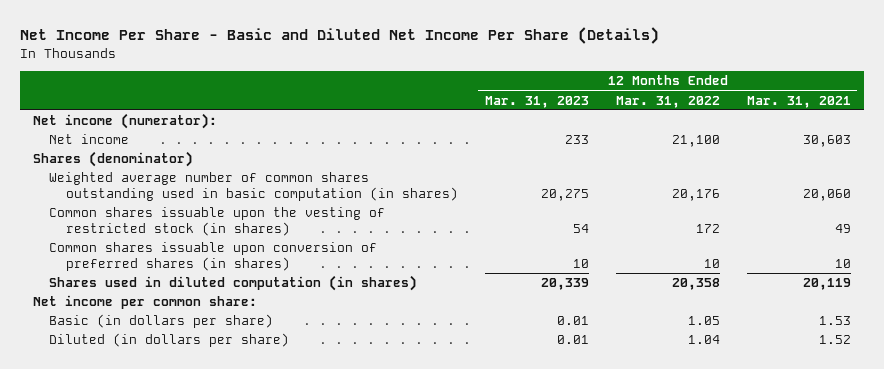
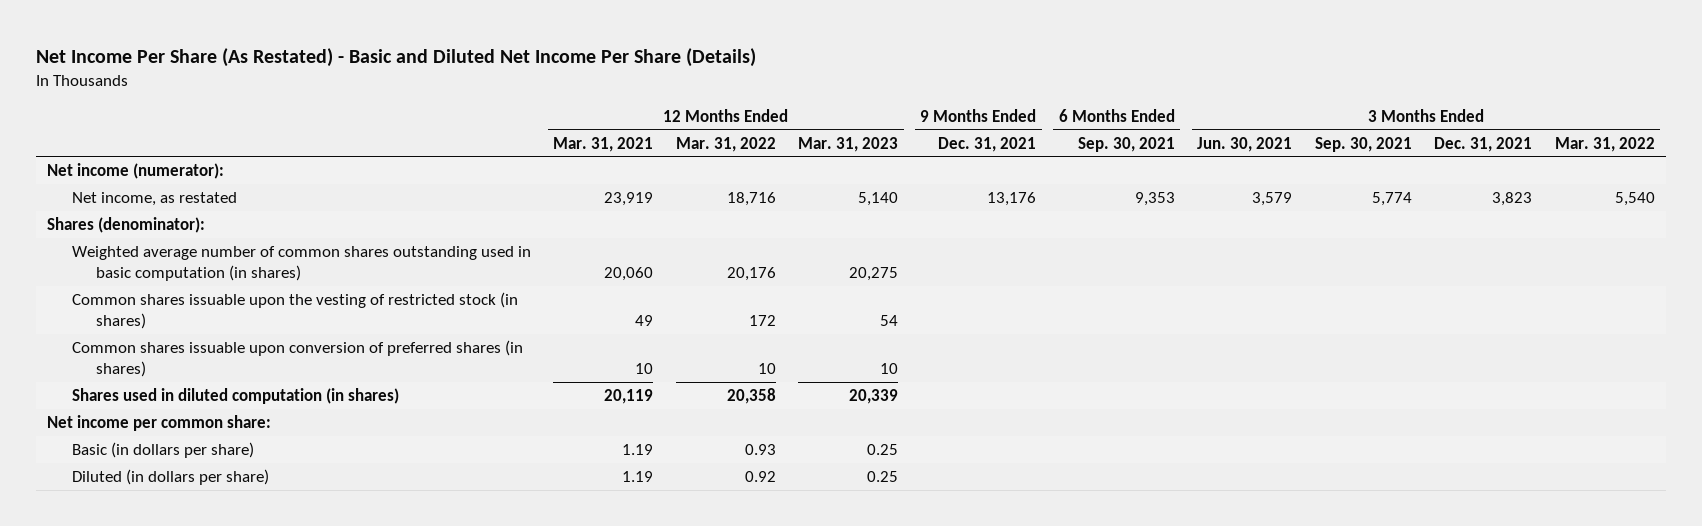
- Net Income Per Share - Basic and Diluted Net Income Per Share (Details)
+ Net Income Per Share (As Restated) - Basic and Diluted Net Income Per Share (Details)
- | 12 Months Ended Mar. 31, 2023 | 12 Months Ended Mar. 31, 2022 | 12 Months Ended Mar. 31, 2021
+ | 12 Months Ended Mar. 31, 2021 | 12 Months Ended Mar. 31, 2022 | 12 Months Ended Mar. 31, 2023 | 9 Months Ended Dec. 31, 2021 | 6 Months Ended Sep. 30, 2021 | 3 Months Ended Jun. 30, 2021 | 3 Months Ended Sep. 30, 2021 | 3 Months Ended Dec. 31, 2021 | 3 Months Ended Mar. 31, 2022
- Net income | 233 | 21,100 | 30,603
- Shares (denominator)
+ Net income, as restated | 23,919 | 18,716 | 5,140 | 13,176 | 9,353 | 3,579 | 5,774 | 3,823 | 5,540
+ Shares (denominator):
- Basic (in dollars per share) | 0.01 | 1.05 | 1.53
- Diluted (in dollars per share) | 0.01 | 1.04 | 1.52
+ Basic (in dollars per share) | 1.19 | 0.93 | 0.25 | | | | | |
+ Diluted (in dollars per share) | 1.19 | 0.92 | 0.25 | | | | | |

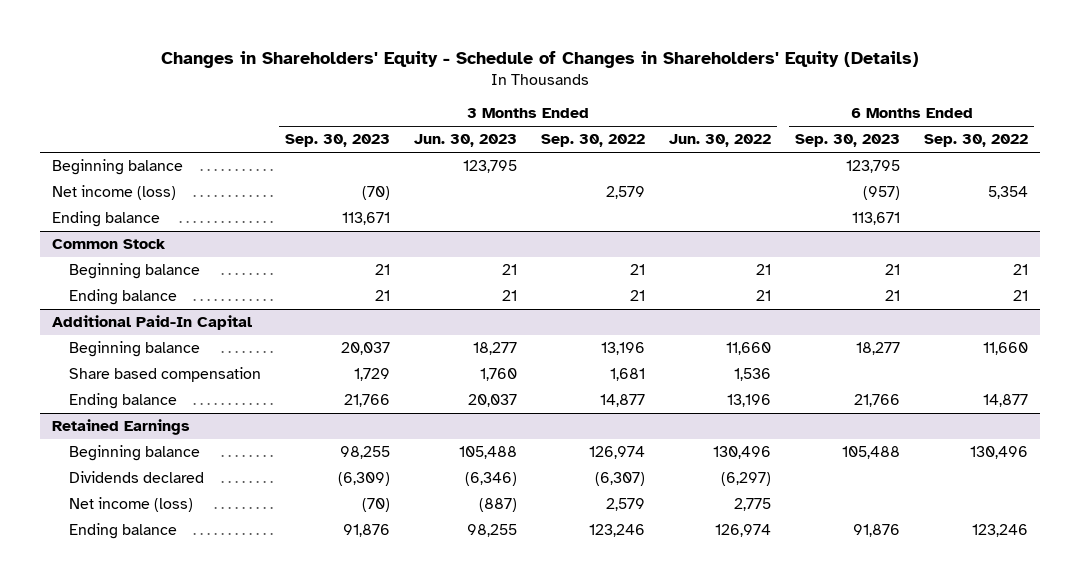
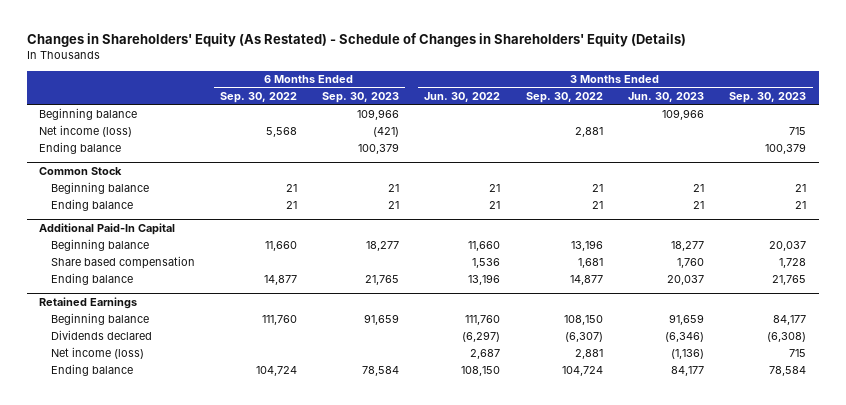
- Changes in Shareholders' Equity - Schedule of Changes in Shareholders' Equity (Details)
+ Changes in Shareholders' Equity (As Restated) - Schedule of Changes in Shareholders' Equity (Details)
- | 3 Months Ended Sep. 30, 2023 | 3 Months Ended Jun. 30, 2023 | 3 Months Ended Sep. 30, 2022 | 3 Months Ended Jun. 30, 2022 | 6 Months Ended Sep. 30, 2023 | 6 Months Ended Sep. 30, 2022
+ | 6 Months Ended Sep. 30, 2022 | 6 Months Ended Sep. 30, 2023 | 3 Months Ended Jun. 30, 2022 | 3 Months Ended Sep. 30, 2022 | 3 Months Ended Jun. 30, 2023 | 3 Months Ended Sep. 30, 2023
- Beginning balance | | 123,795 | | | 123,795 |
- Net income (loss) | (70) | | 2,579 | | (957) | 5,354
- Ending balance | 113,671 | | | | 113,671 |
+ Beginning balance | | 109,966 | | | 109,966 |
+ Net income (loss) | 5,568 | (421) | | 2,881 | | 715
+ Ending balance | | 100,379 | | | | 100,379
@ Additional Paid-In Capital
- Share based compensation | 1,729 | 1,760 | 1,681 | 1,536 | |
- Ending balance | 21,766 | 20,037 | 14,877 | 13,196 | 21,766 | 14,877
+ Share based compensation | | | 1,536 | 1,681 | 1,760 | 1,728
+ Ending balance | 14,877 | 21,765 | 13,196 | 14,877 | 20,037 | 21,765
@ Retained Earnings
- Beginning balance | 98,255 | 105,488 | 126,974 | 130,496 | 105,488 | 130,496
- Dividends declared | (6,309) | (6,346) | (6,307) | (6,297) | |
- Net income (loss) | (70) | (887) | 2,579 | 2,775 | |
- Ending balance | 91,876 | 98,255 | 123,246 | 126,974 | 91,876 | 123,246
+ Beginning balance | 111,760 | 91,659 | 111,760 | 108,150 | 91,659 | 84,177
+ Dividends declared | | | (6,297) | (6,307) | (6,346) | (6,308)
+ Net income (loss) | | | 2,687 | 2,881 | (1,136) | 715
+ Ending balance | 104,724 | 78,584 | 108,150 | 104,724 | 84,177 | 78,584

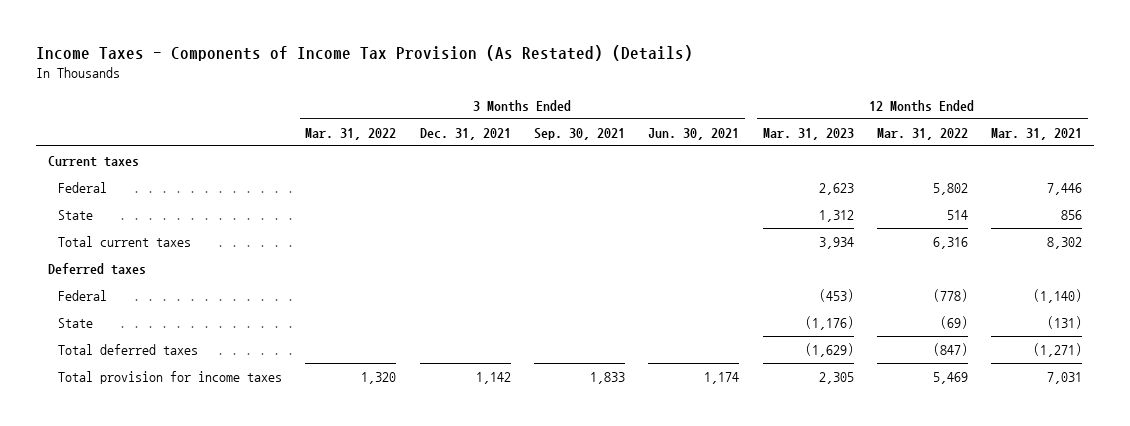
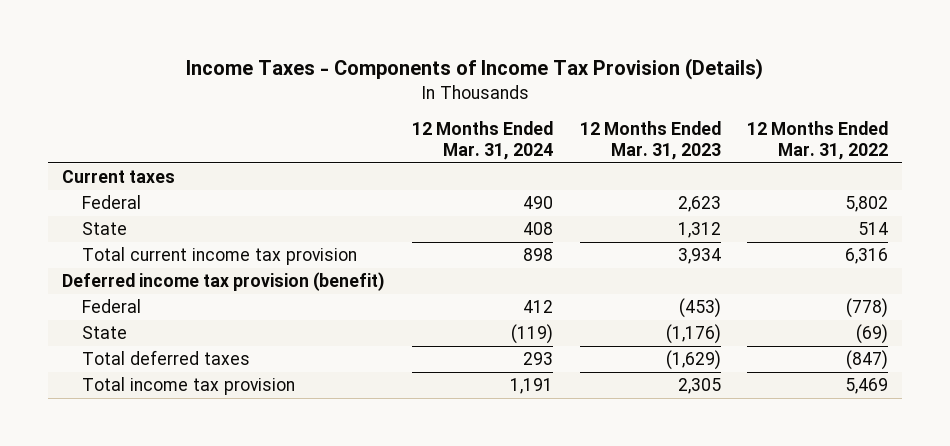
- Income Taxes - Components of Income Tax Provision (As Restated) (Details)
+ Income Taxes - Components of Income Tax Provision (Details)
- | 3 Months Ended Mar. 31, 2022 | 3 Months Ended Dec. 31, 2021 | 3 Months Ended Sep. 30, 2021 | 3 Months Ended Jun. 30, 2021 | 12 Months Ended Mar. 31, 2023 | 12 Months Ended Mar. 31, 2022 | 12 Months Ended Mar. 31, 2021
+ | 12 Months Ended Mar. 31, 2024 | 12 Months Ended Mar. 31, 2023 | 12 Months Ended Mar. 31, 2022
- Total current taxes | | | | | 3,934 | 6,316 | 8,302
- Deferred taxes
+ Total current income tax provision | 898 | 3,934 | 6,316
+ Deferred income tax provision (benefit)
- Total provision for income taxes | 1,320 | 1,142 | 1,833 | 1,174 | 2,305 | 5,469 | 7,031
+ Total income tax provision | 1,191 | 2,305 | 5,469

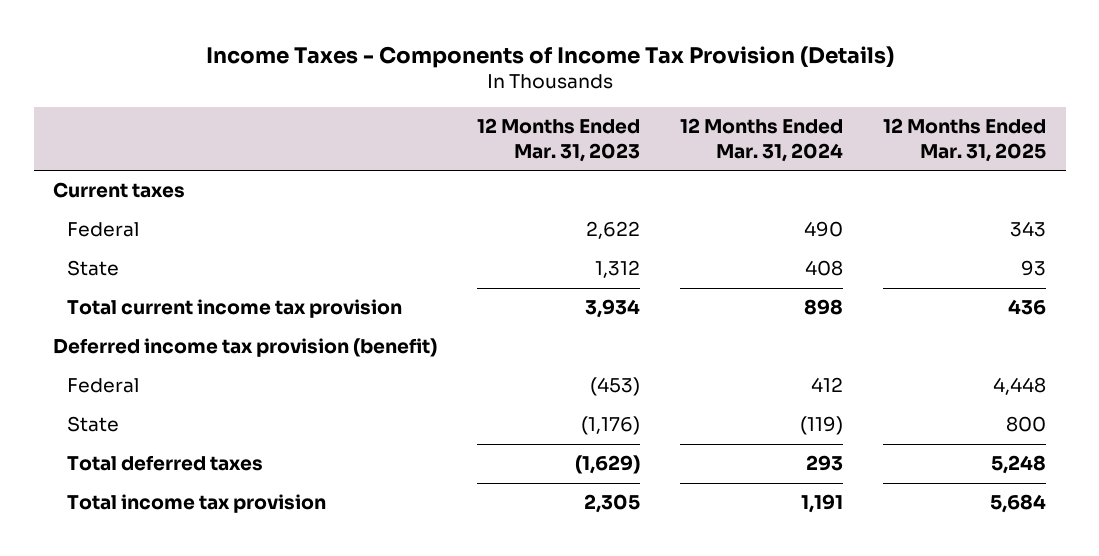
- | 12 Months Ended Mar. 31, 2024 | 12 Months Ended Mar. 31, 2023 | 12 Months Ended Mar. 31, 2022
+ | 12 Months Ended Mar. 31, 2023 | 12 Months Ended Mar. 31, 2024 | 12 Months Ended Mar. 31, 2025
- Federal | 490 | 2,623 | 5,802
+ Federal | 2,622 | 490 | 343

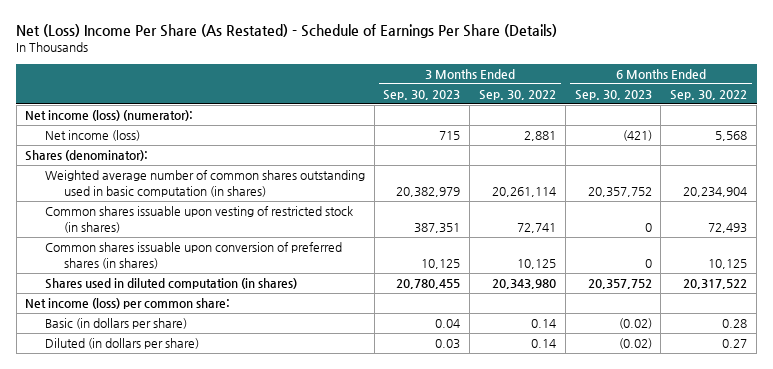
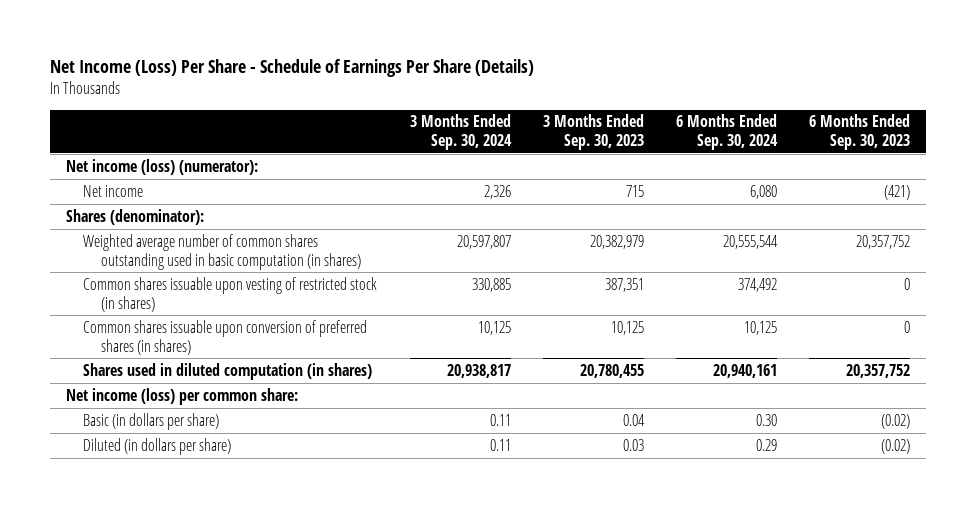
- Net (Loss) Income Per Share (As Restated) - Schedule of Earnings Per Share (Details)
+ Net Income (Loss) Per Share - Schedule of Earnings Per Share (Details)
- | 3 Months Ended Sep. 30, 2023 | 3 Months Ended Sep. 30, 2022 | 6 Months Ended Sep. 30, 2023 | 6 Months Ended Sep. 30, 2022
+ | 3 Months Ended Sep. 30, 2024 | 3 Months Ended Sep. 30, 2023 | 6 Months Ended Sep. 30, 2024 | 6 Months Ended Sep. 30, 2023
- Net income (loss) | 715 | 2,881 | (421) | 5,568
+ Net income | 2,326 | 715 | 6,080 | (421)

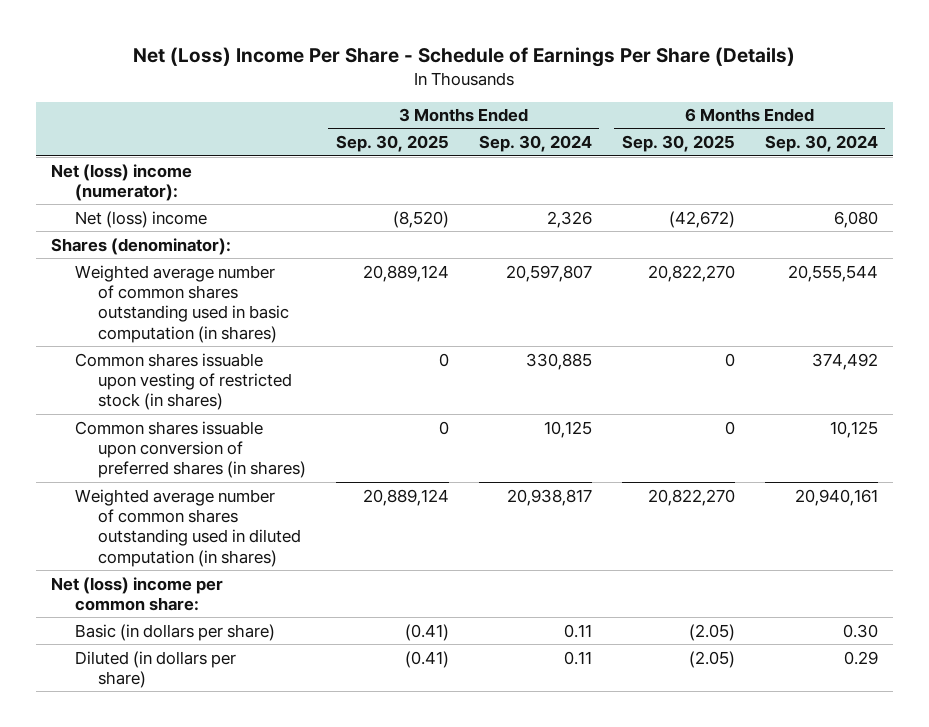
- Net Income (Loss) Per Share - Schedule of Earnings Per Share (Details)
+ Net (Loss) Income Per Share - Schedule of Earnings Per Share (Details)
- | 3 Months Ended Sep. 30, 2024 | 3 Months Ended Sep. 30, 2023 | 6 Months Ended Sep. 30, 2024 | 6 Months Ended Sep. 30, 2023
+ | 3 Months Ended Sep. 30, 2025 | 3 Months Ended Sep. 30, 2024 | 6 Months Ended Sep. 30, 2025 | 6 Months Ended Sep. 30, 2024
- Net income (loss) (numerator):
- Net income | 2,326 | 715 | 6,080 | (421)
+ Net (loss) income (numerator):
+ Net (loss) income | (8,520) | 2,326 | (42,672) | 6,080
- Shares used in diluted computation (in shares) | 20,938,817 | 20,780,455 | 20,940,161 | 20,357,752
- Net income (loss) per common share:
+ Weighted average number of common shares outstanding used in diluted computation (in shares) | 20,889,124 | 20,938,817 | 20,822,270 | 20,940,161
+ Net (loss) income per common share:

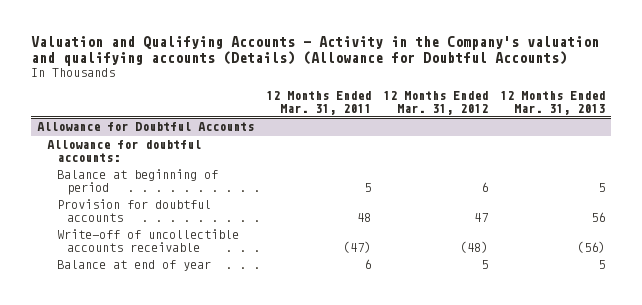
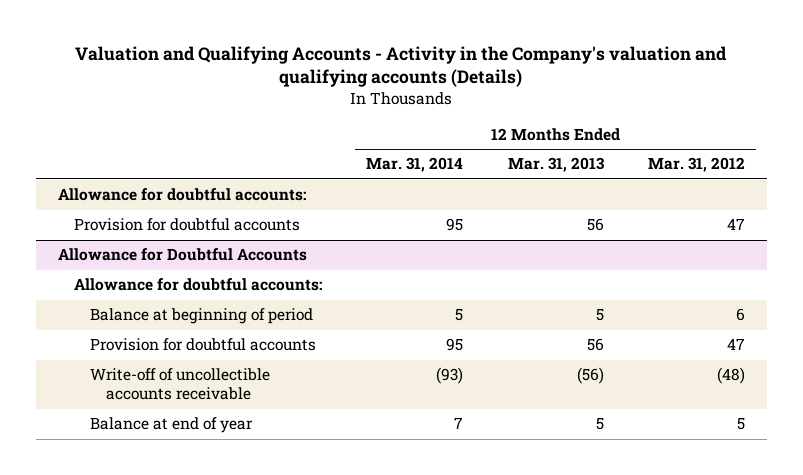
- Valuation and Qualifying Accounts - Activity in the Company's valuation and qualifying accounts (Details) (Allowance for Doubtful Accounts)
+ Valuation and Qualifying Accounts - Activity in the Company's valuation and qualifying accounts (Details)
- | 12 Months Ended Mar. 31, 2011 | 12 Months Ended Mar. 31, 2012 | 12 Months Ended Mar. 31, 2013
+ | 12 Months Ended Mar. 31, 2014 | 12 Months Ended Mar. 31, 2013 | 12 Months Ended Mar. 31, 2012
+ Allowance for doubtful accounts:
+ Provision for doubtful accounts | 95 | 56 | 47

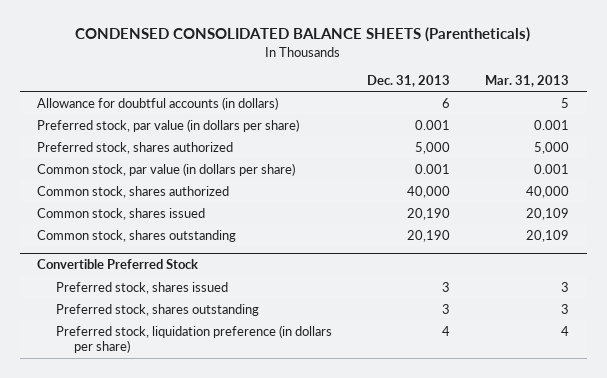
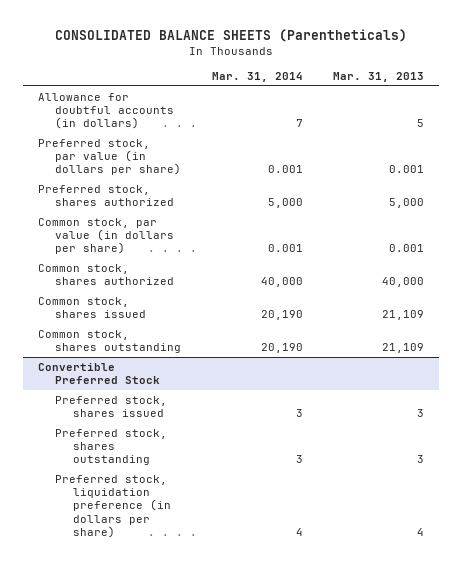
- CONDENSED CONSOLIDATED BALANCE SHEETS (Parentheticals)
+ CONSOLIDATED BALANCE SHEETS (Parentheticals)
- | Dec. 31, 2013 | Mar. 31, 2013
+ | Mar. 31, 2014 | Mar. 31, 2013
- Common stock, shares issued | 20,190 | 20,109
- Common stock, shares outstanding | 20,190 | 20,109
+ Common stock, shares issued | 20,190 | 21,109
+ Common stock, shares outstanding | 20,190 | 21,109

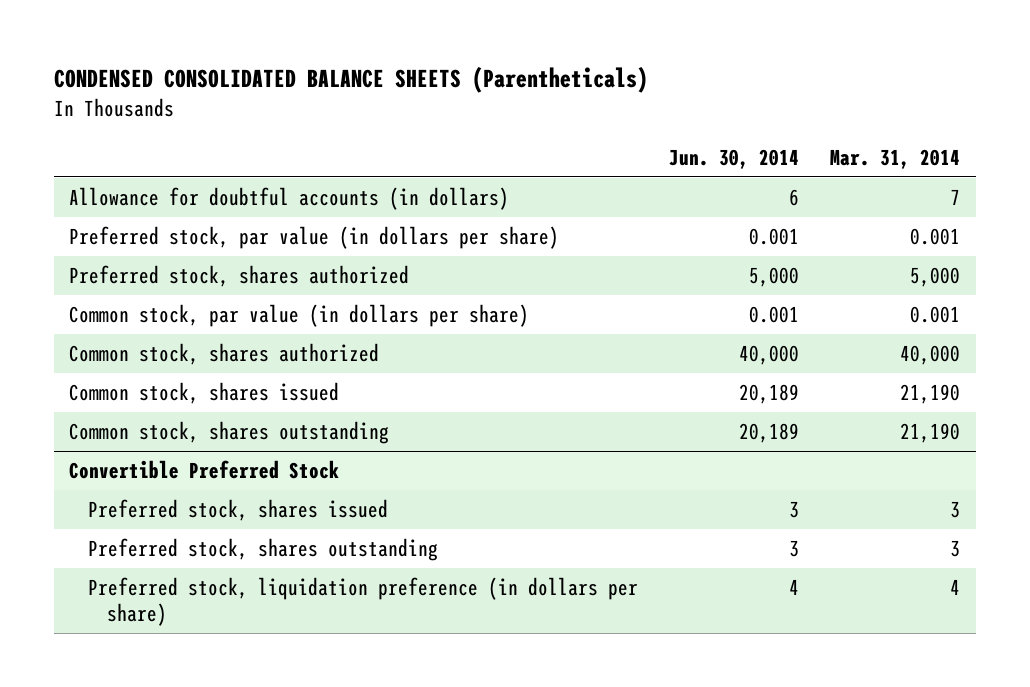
- CONSOLIDATED BALANCE SHEETS (Parentheticals)
+ CONDENSED CONSOLIDATED BALANCE SHEETS (Parentheticals)
- | Mar. 31, 2014 | Mar. 31, 2013
+ | Jun. 30, 2014 | Mar. 31, 2014
- Common stock, shares issued | 20,190 | 21,109
- Common stock, shares outstanding | 20,190 | 21,109
+ Common stock, shares issued | 20,189 | 21,190
+ Common stock, shares outstanding | 20,189 | 21,190

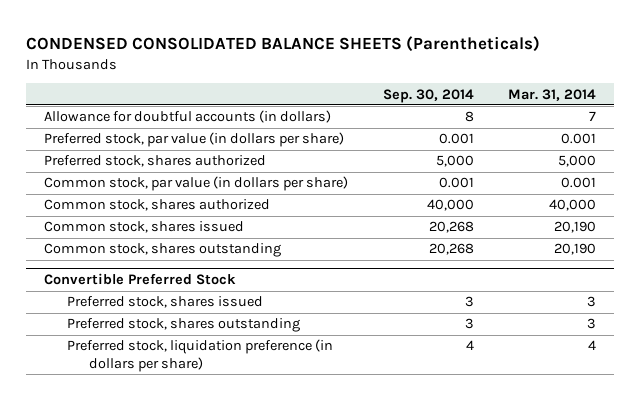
- | Jun. 30, 2014 | Mar. 31, 2014
+ | Sep. 30, 2014 | Mar. 31, 2014
- Common stock, shares issued | 20,189 | 21,190
- Common stock, shares outstanding | 20,189 | 21,190
+ Common stock, shares issued | 20,268 | 20,190
+ Common stock, shares outstanding | 20,268 | 20,190

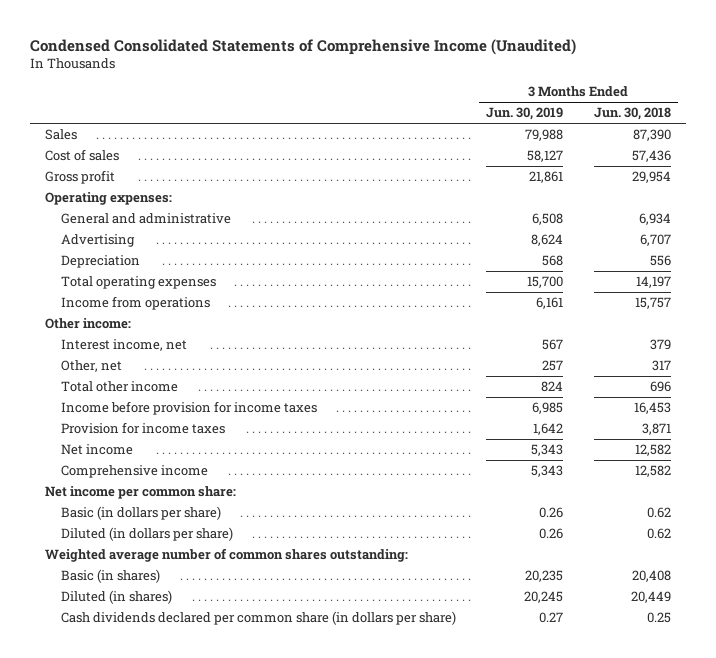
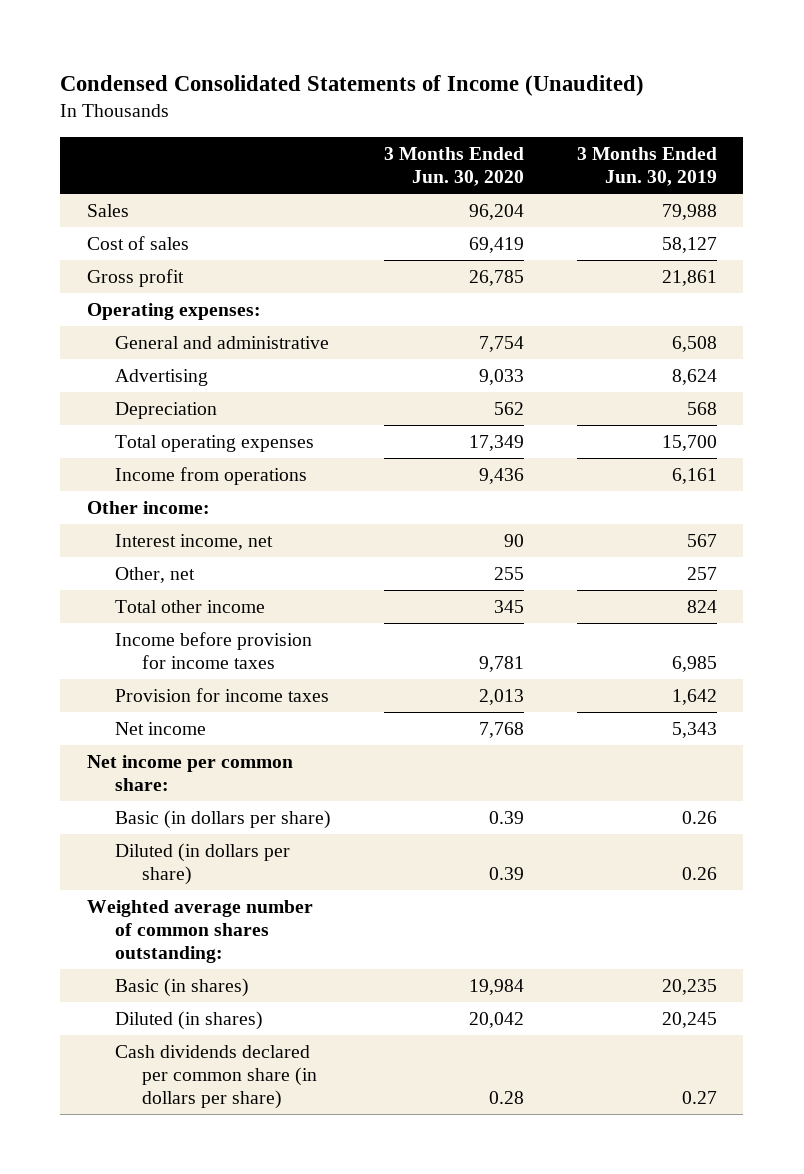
- Condensed Consolidated Statements of Comprehensive Income (Unaudited)
+ Condensed Consolidated Statements of Income (Unaudited)
- | 3 Months Ended Jun. 30, 2019 | 3 Months Ended Jun. 30, 2018
+ | 3 Months Ended Jun. 30, 2020 | 3 Months Ended Jun. 30, 2019
- Comprehensive income | 5,343 | 12,582

